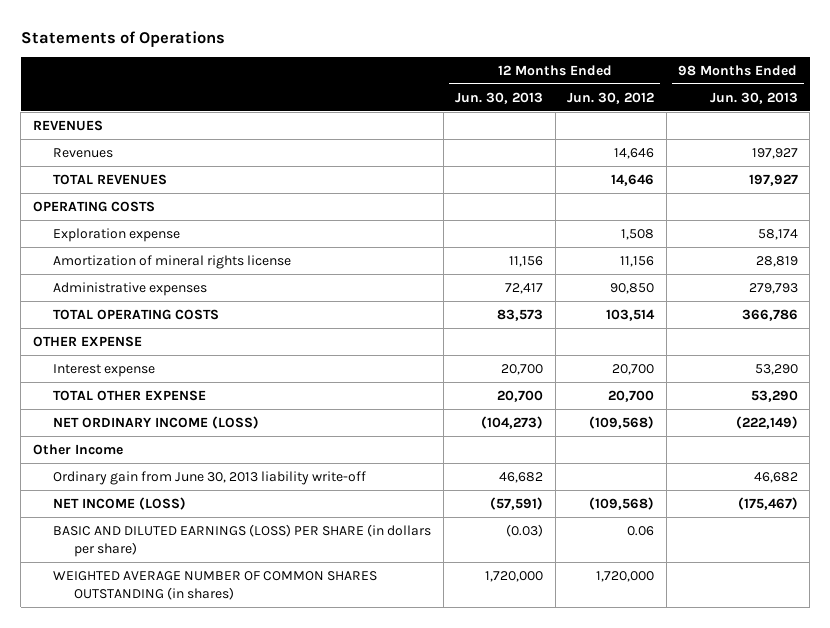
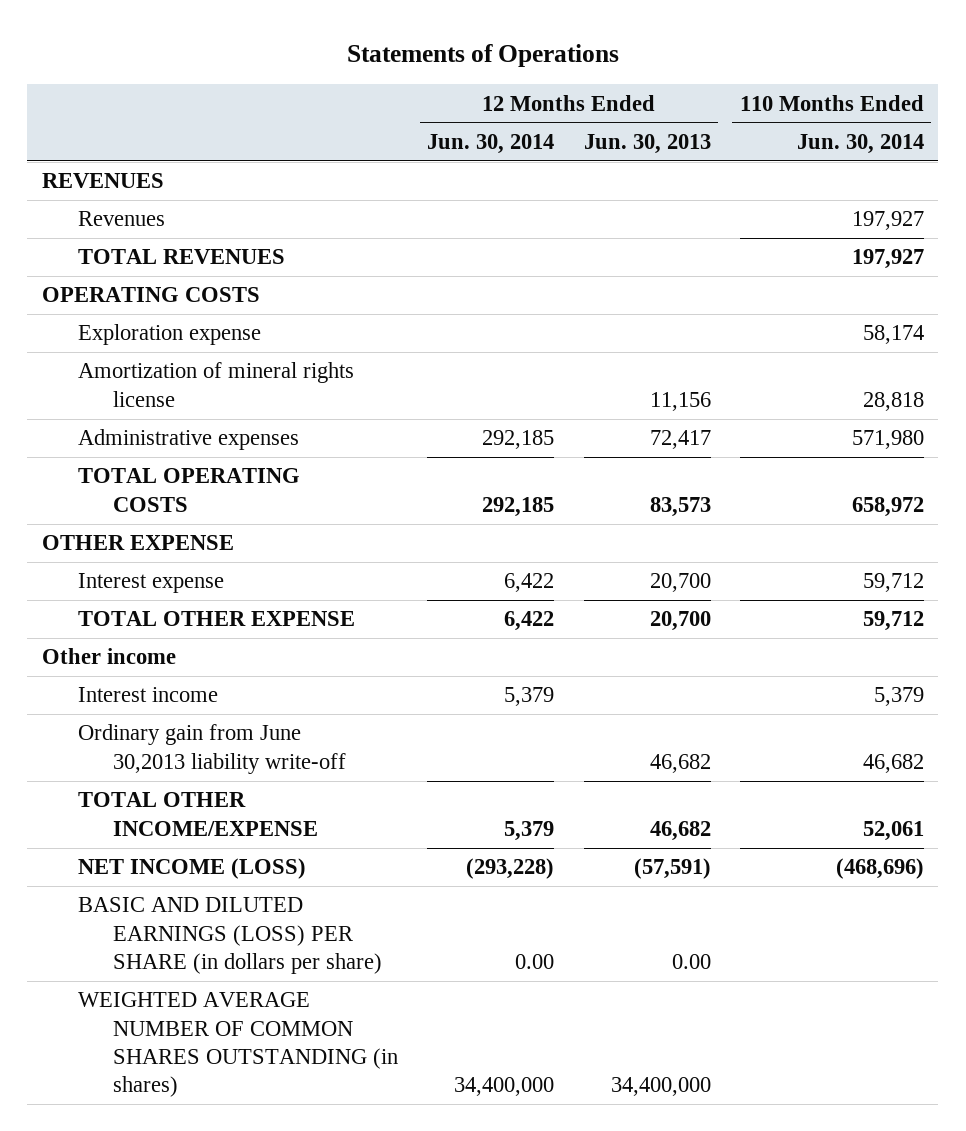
- | 12 Months Ended Jun. 30, 2013 | 12 Months Ended Jun. 30, 2012 | 98 Months Ended Jun. 30, 2013
+ | 12 Months Ended Jun. 30, 2014 | 12 Months Ended Jun. 30, 2013 | 110 Months Ended Jun. 30, 2014
- NET ORDINARY INCOME (LOSS) | (104,273) | (109,568) | (222,149)
- Other Income
- Ordinary gain from June 30, 2013 liability write-off | 46,682 | | 46,682
+ Other income
+ Interest income | 5,379 | | 5,379
+ Ordinary gain from June 30,2013 liability write-off | | 46,682 | 46,682
+ TOTAL OTHER INCOME/EXPENSE | 5,379 | 46,682 | 52,061
- BASIC AND DILUTED EARNINGS (LOSS) PER SHARE (in dollars per share) | (0.03) | 0.06 |
- WEIGHTED AVERAGE NUMBER OF COMMON SHARES OUTSTANDING (in shares) | 1,720,000 | 1,720,000 |
+ BASIC AND DILUTED EARNINGS (LOSS) PER SHARE (in dollars per share) | 0.00 | 0.00 |
+ WEIGHTED AVERAGE NUMBER OF COMMON SHARES OUTSTANDING (in shares) | 34,400,000 | 34,400,000 |

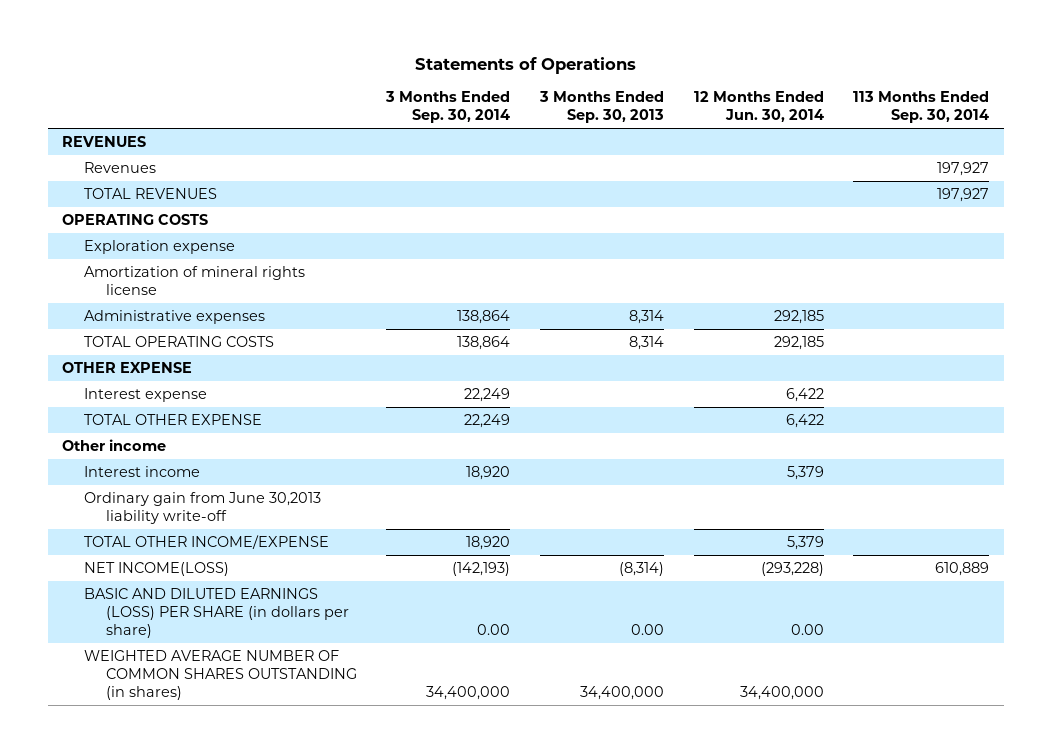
- | 12 Months Ended Jun. 30, 2014 | 12 Months Ended Jun. 30, 2013 | 110 Months Ended Jun. 30, 2014
+ | 3 Months Ended Sep. 30, 2014 | 3 Months Ended Sep. 30, 2013 | 12 Months Ended Jun. 30, 2014 | 113 Months Ended Sep. 30, 2014
- NET INCOME (LOSS) | (293,228) | (57,591) | (468,696)
+ NET INCOME(LOSS) | (142,193) | (8,314) | (293,228) | 610,889

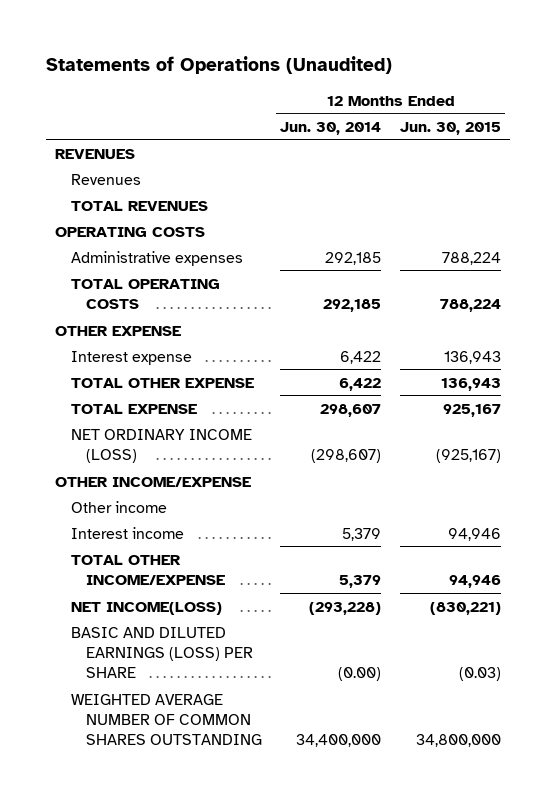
- Statements of Operations
+ Statements of Operations (Unaudited)
- | 3 Months Ended Sep. 30, 2014 | 3 Months Ended Sep. 30, 2013 | 12 Months Ended Jun. 30, 2014 | 113 Months Ended Sep. 30, 2014
+ | 12 Months Ended Jun. 30, 2014 | 12 Months Ended Jun. 30, 2015
- Exploration expense
- Amortization of mineral rights license
+ TOTAL EXPENSE | 298,607 | 925,167
+ NET ORDINARY INCOME (LOSS) | (298,607) | (925,167)
+ OTHER INCOME/EXPENSE
- Ordinary gain from June 30,2013 liability write-off
- BASIC AND DILUTED EARNINGS (LOSS) PER SHARE (in dollars per share) | 0.00 | 0.00 | 0.00 |
- WEIGHTED AVERAGE NUMBER OF COMMON SHARES OUTSTANDING (in shares) | 34,400,000 | 34,400,000 | 34,400,000 |
+ BASIC AND DILUTED EARNINGS (LOSS) PER SHARE | (0.00) | (0.03)
+ WEIGHTED AVERAGE NUMBER OF COMMON SHARES OUTSTANDING | 34,400,000 | 34,800,000

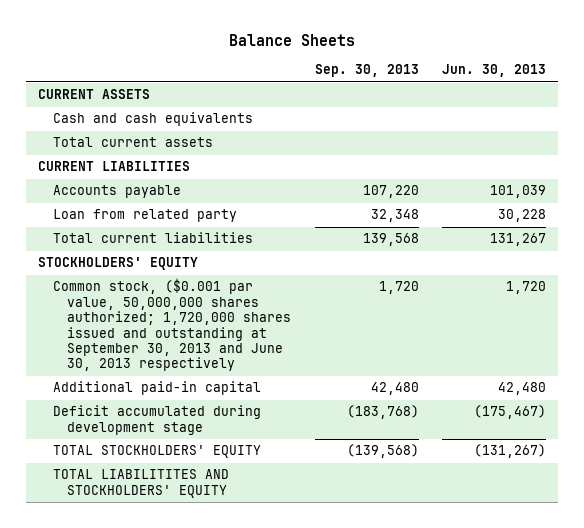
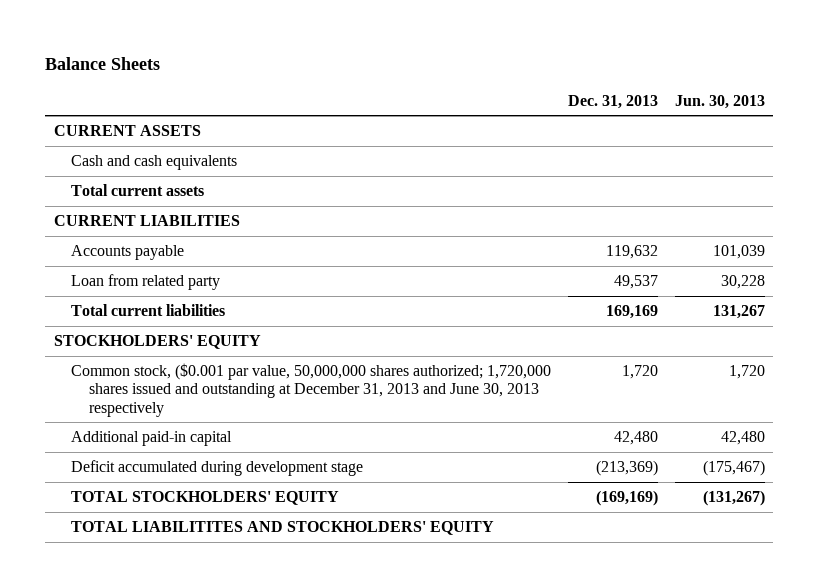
- | Sep. 30, 2013 | Jun. 30, 2013
+ | Dec. 31, 2013 | Jun. 30, 2013
- Common stock, ($0.001 par value, 50,000,000 shares authorized; 1,720,000 shares issued and outstanding at September 30, 2013 and June 30, 2013 respectively | 1,720 | 1,720
+ Common stock, ($0.001 par value, 50,000,000 shares authorized; 1,720,000 shares issued and outstanding at December 31, 2013 and June 30, 2013 respectively | 1,720 | 1,720

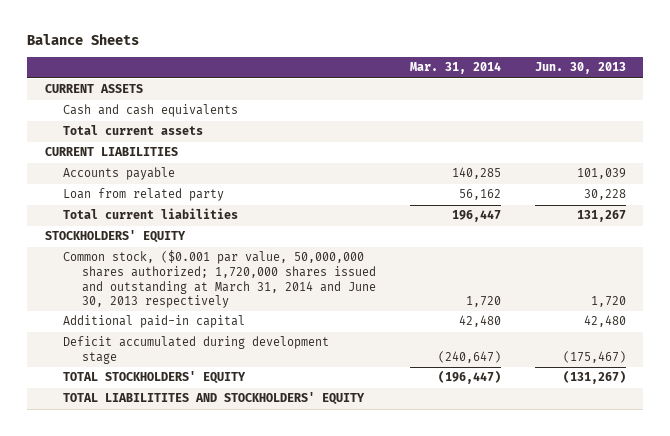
- | Dec. 31, 2013 | Jun. 30, 2013
+ | Mar. 31, 2014 | Jun. 30, 2013
- Common stock, ($0.001 par value, 50,000,000 shares authorized; 1,720,000 shares issued and outstanding at December 31, 2013 and June 30, 2013 respectively | 1,720 | 1,720
+ Common stock, ($0.001 par value, 50,000,000 shares authorized; 1,720,000 shares issued and outstanding at March 31, 2014 and June 30, 2013 respectively | 1,720 | 1,720

